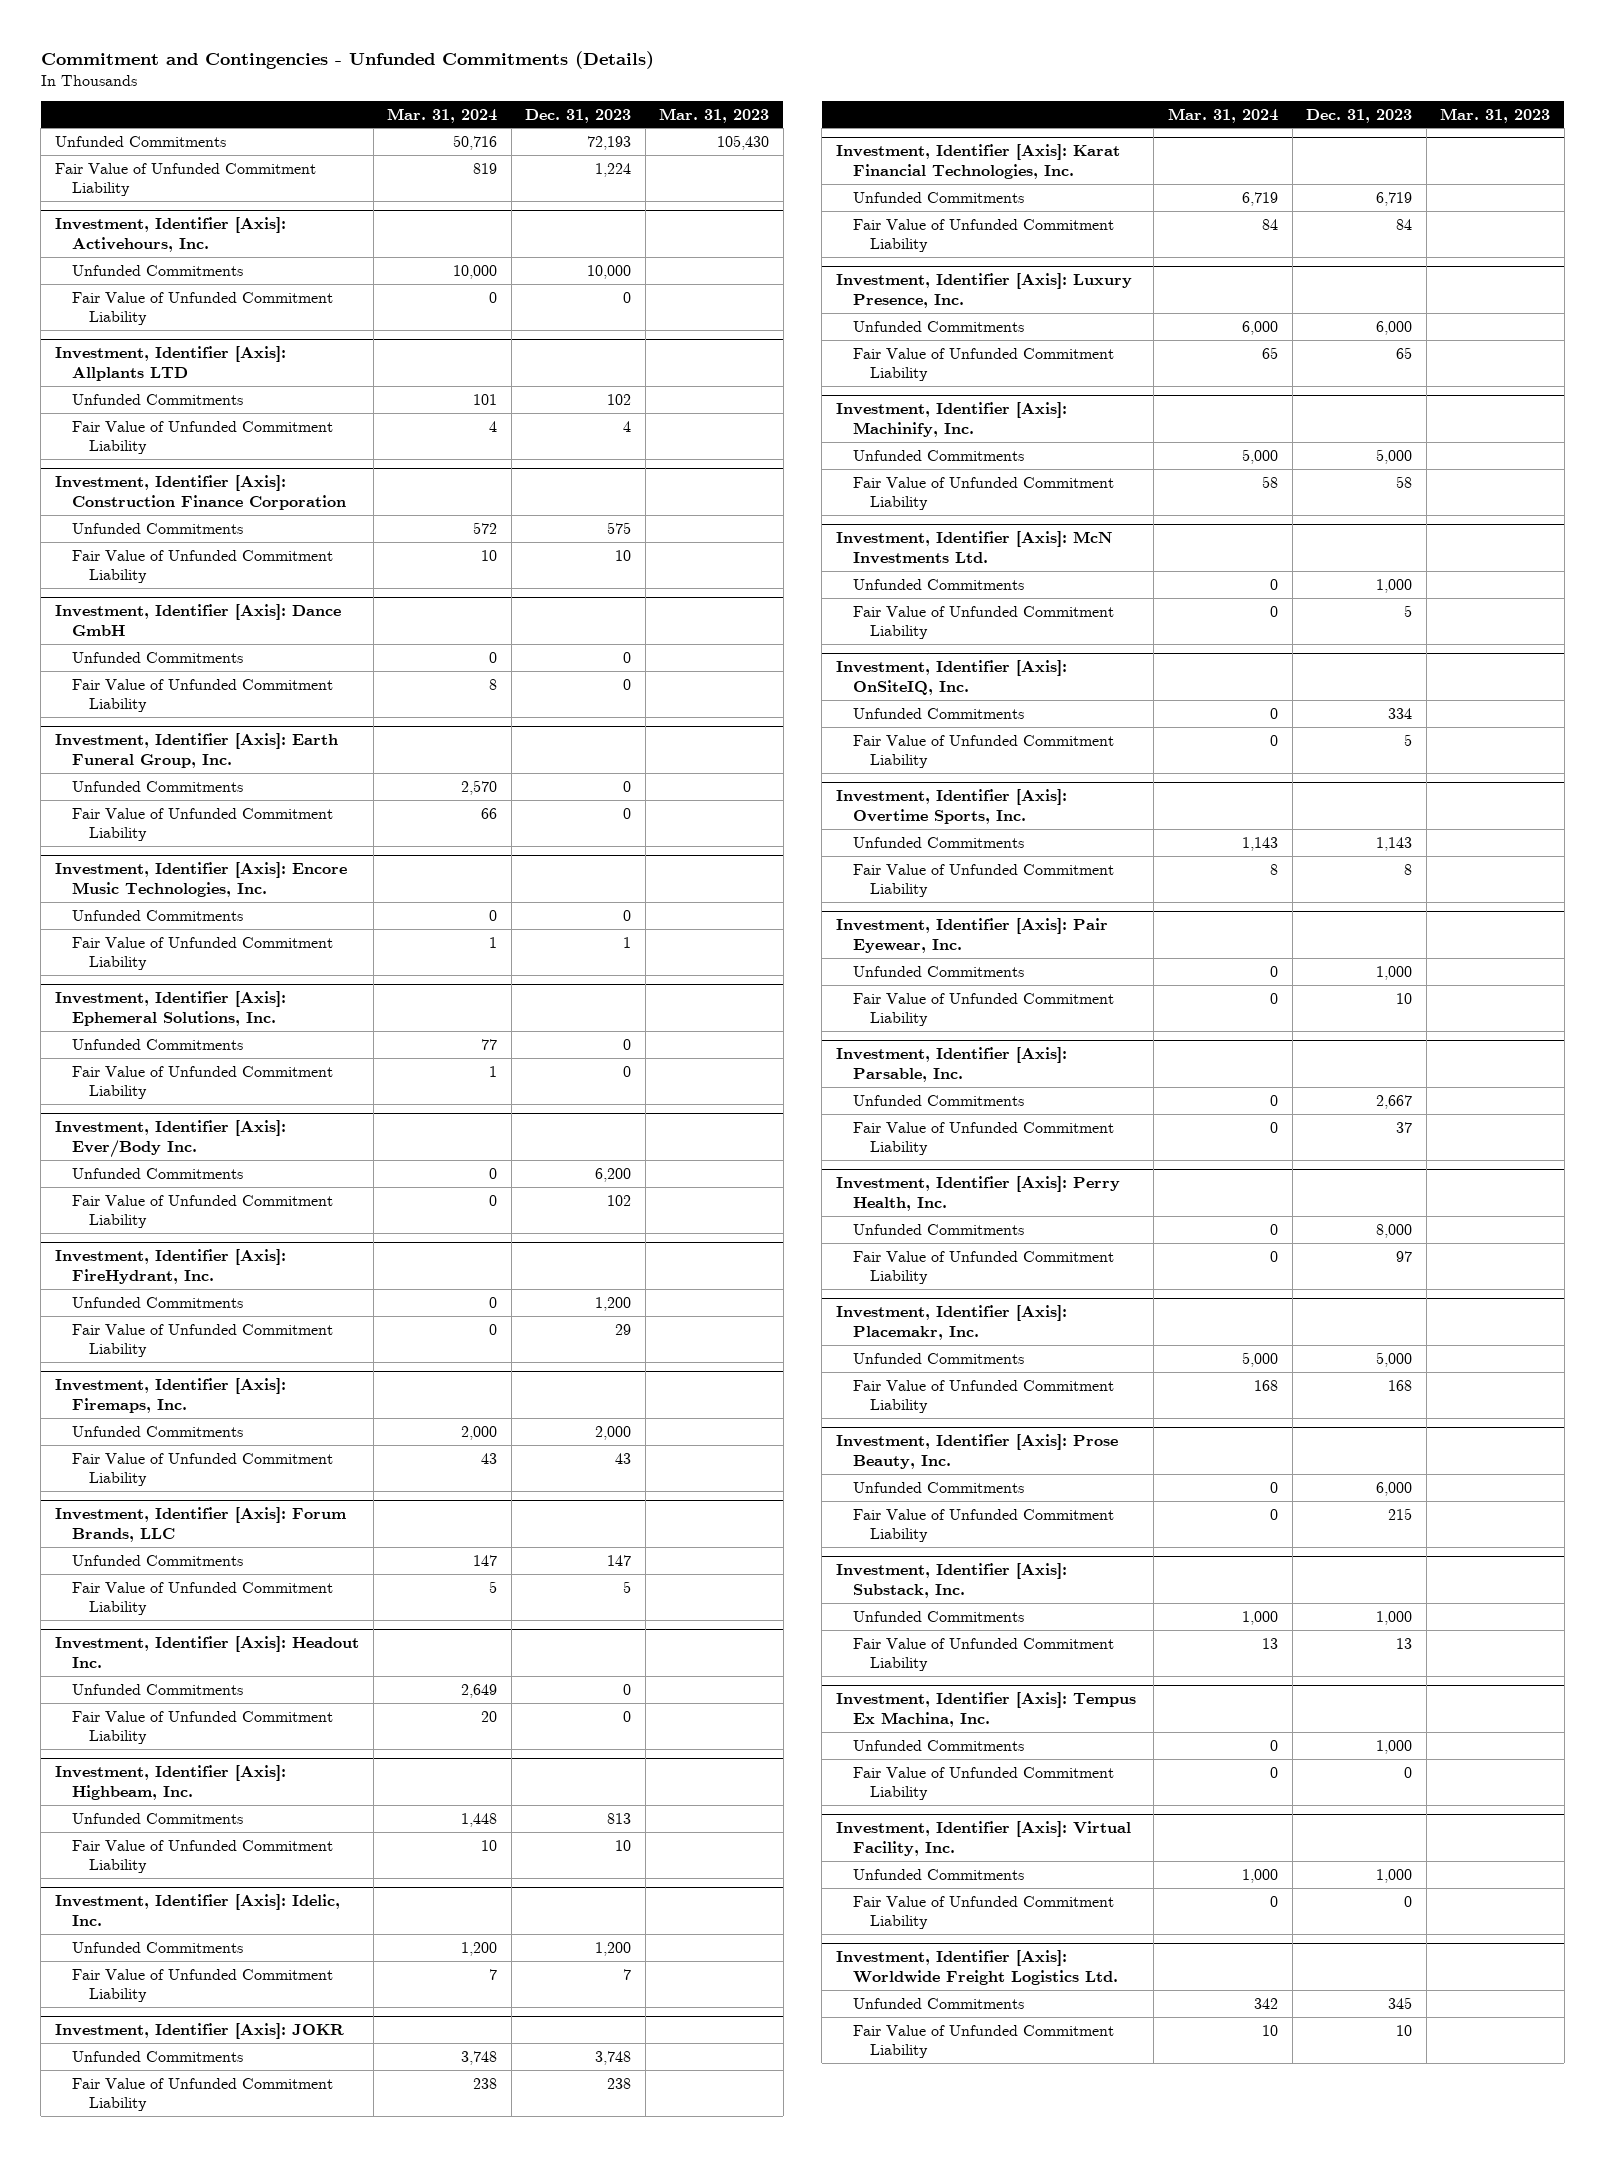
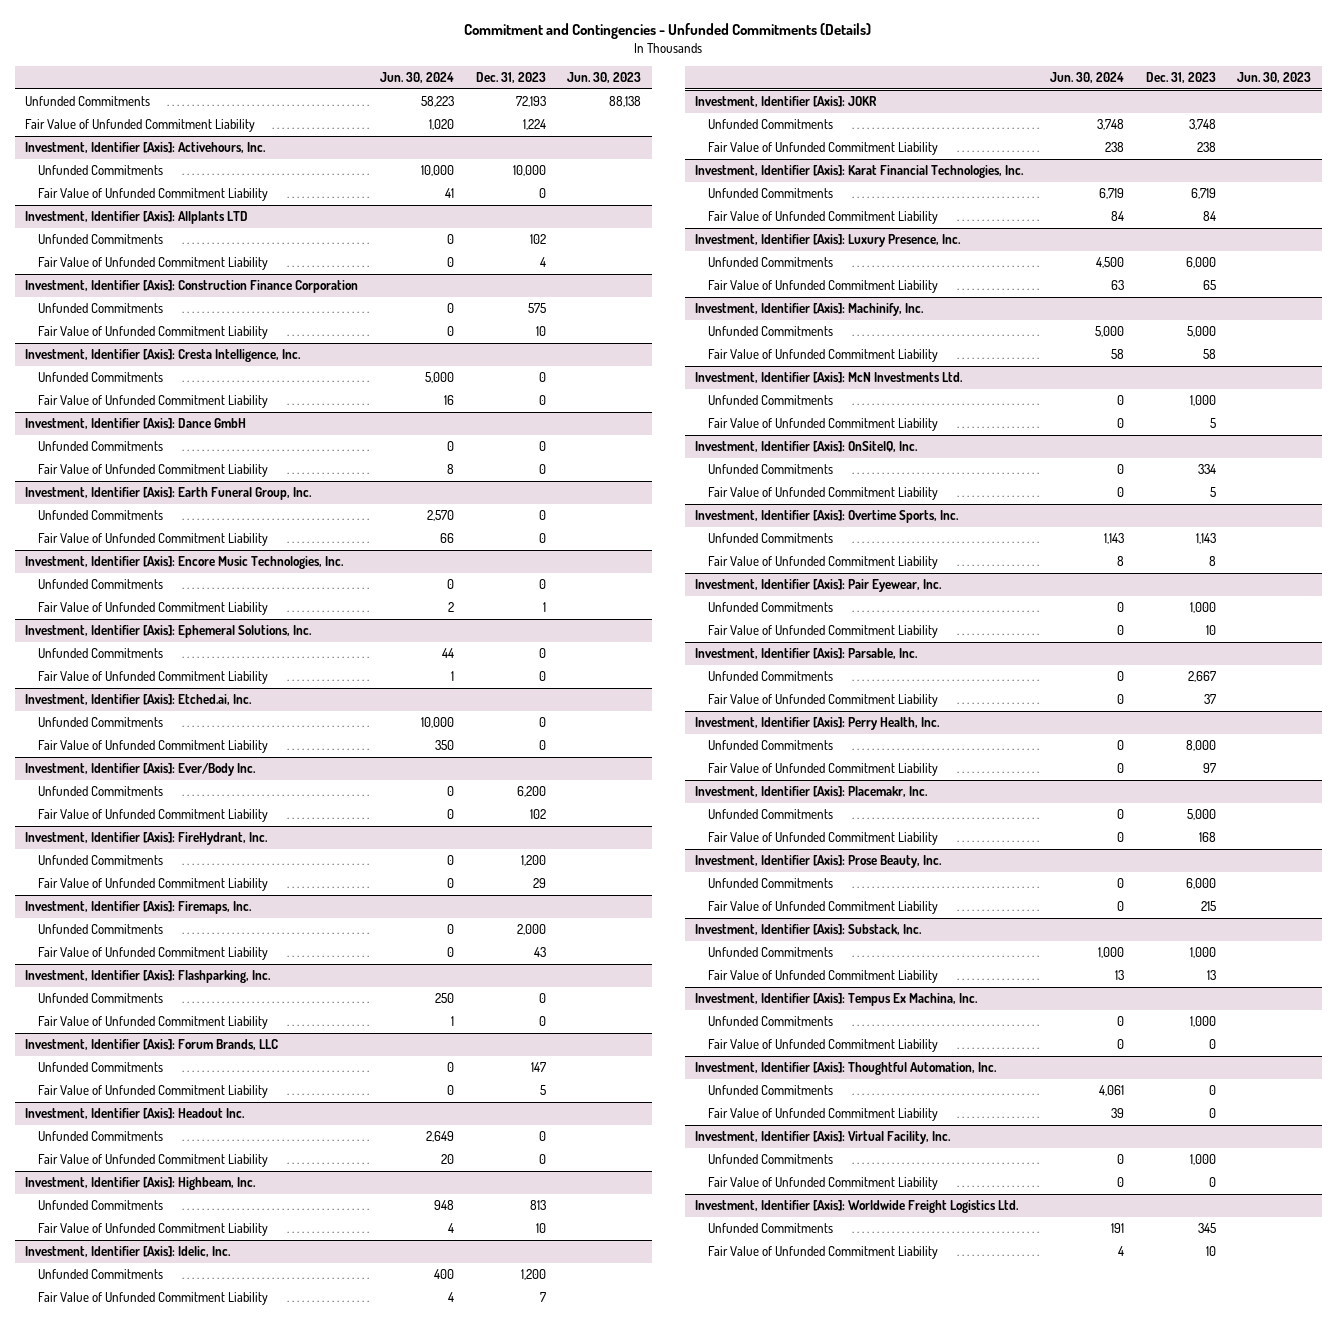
- | Mar. 31, 2024 | Dec. 31, 2023 | Mar. 31, 2023
+ | Jun. 30, 2024 | Dec. 31, 2023 | Jun. 30, 2023
+ Investment, Identifier [Axis]: Cresta Intelligence, Inc.
+ Unfunded Commitments | 5,000 | 0 |
+ Fair Value of Unfunded Commitment Liability | 16 | 0 |
+ Investment, Identifier [Axis]: Etched.ai, Inc.
+ Unfunded Commitments | 10,000 | 0 |
+ Fair Value of Unfunded Commitment Liability | 350 | 0 |
+ Investment, Identifier [Axis]: Flashparking, Inc.
+ Unfunded Commitments | 250 | 0 |
+ Fair Value of Unfunded Commitment Liability | 1 | 0 |
+ Investment, Identifier [Axis]: Thoughtful Automation, Inc.
+ Unfunded Commitments | 4,061 | 0 |
+ Fair Value of Unfunded Commitment Liability | 39 | 0 |

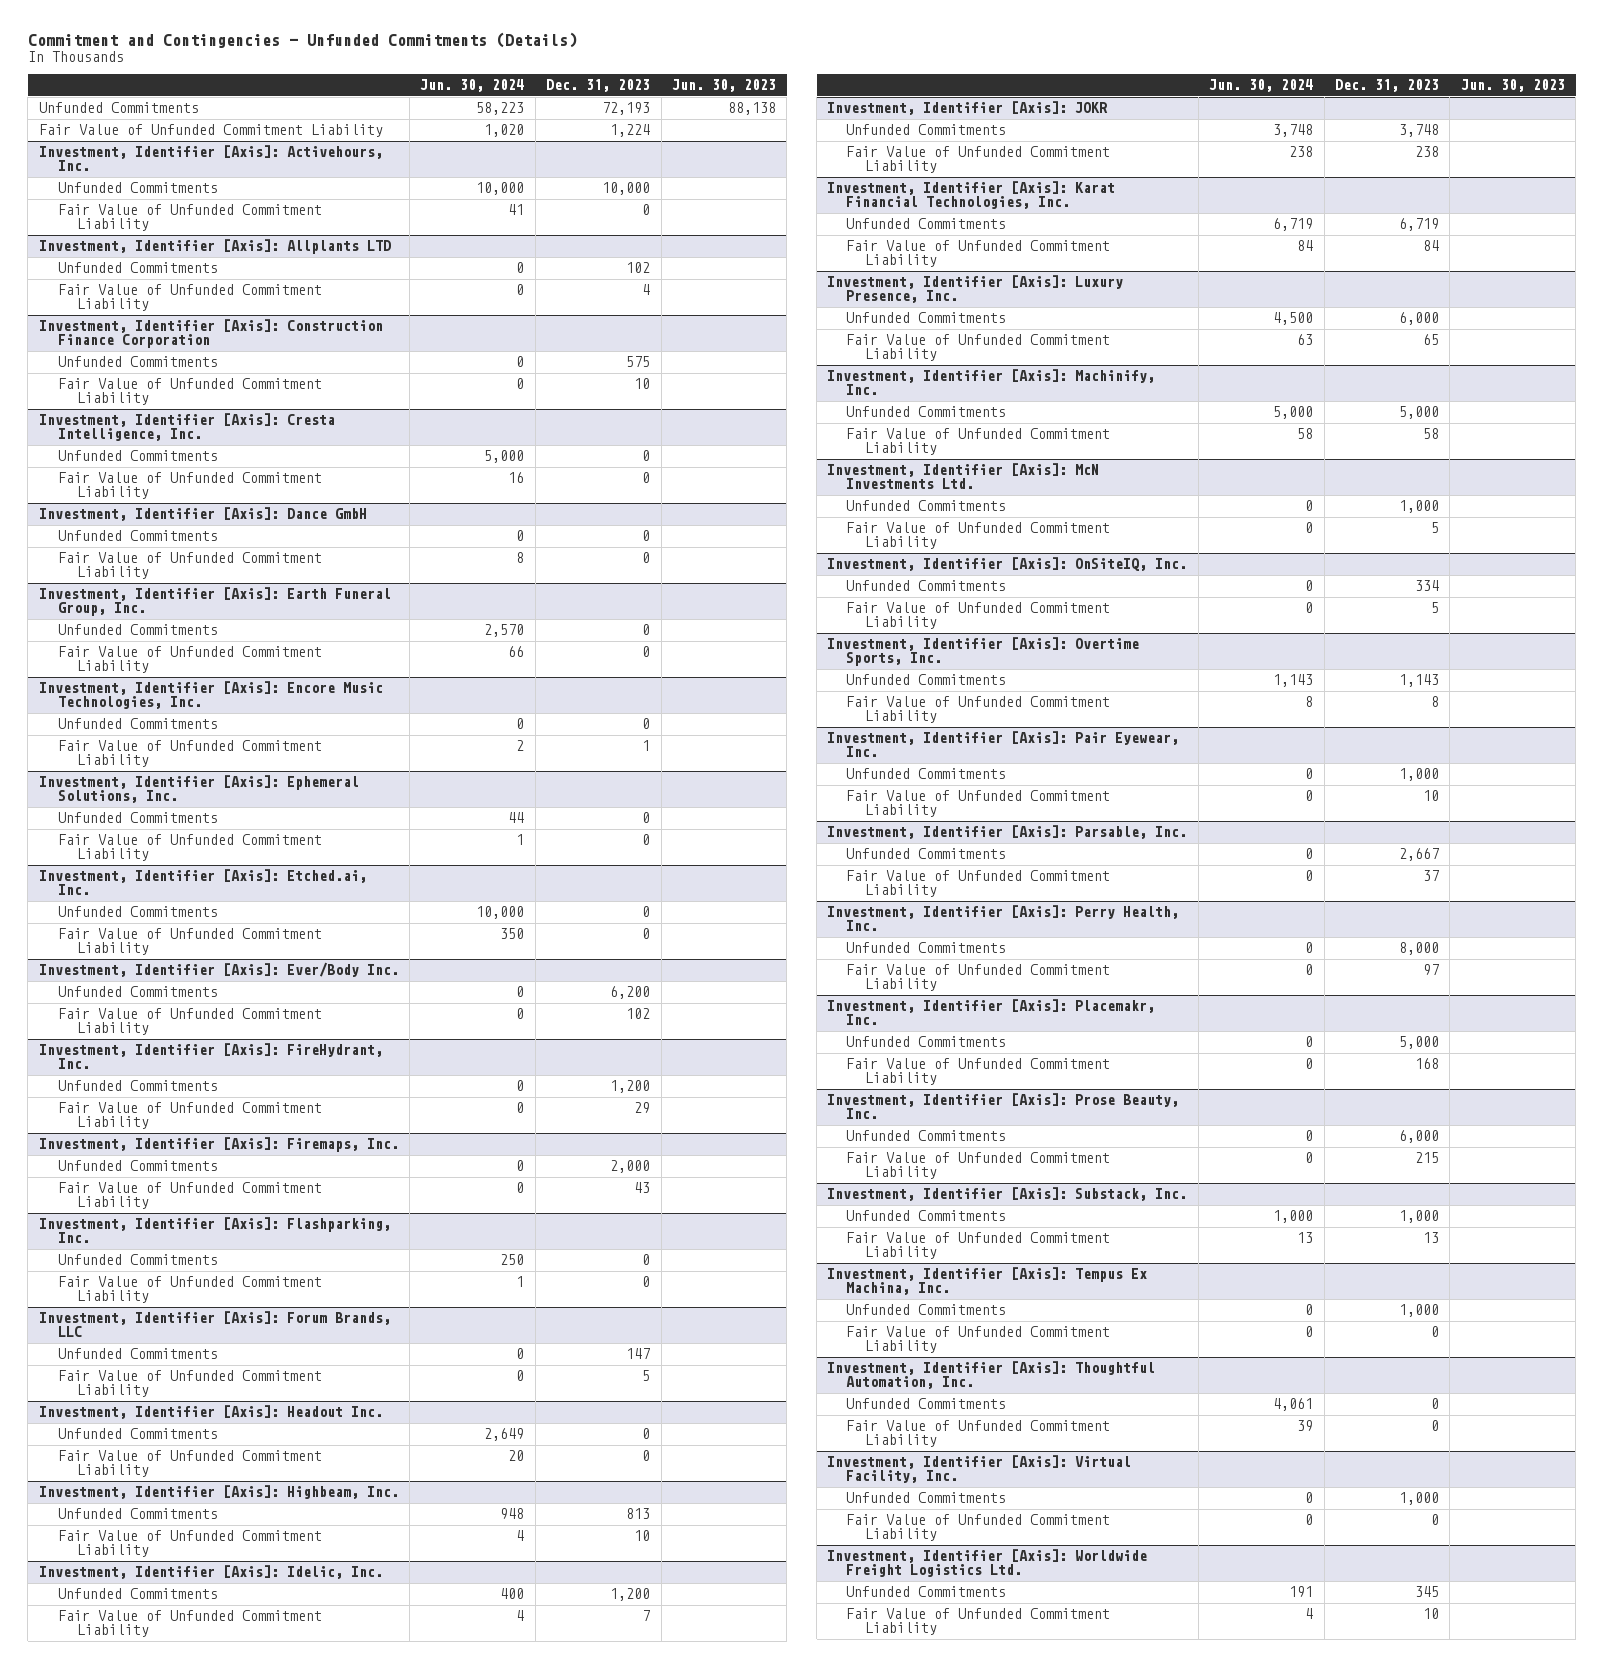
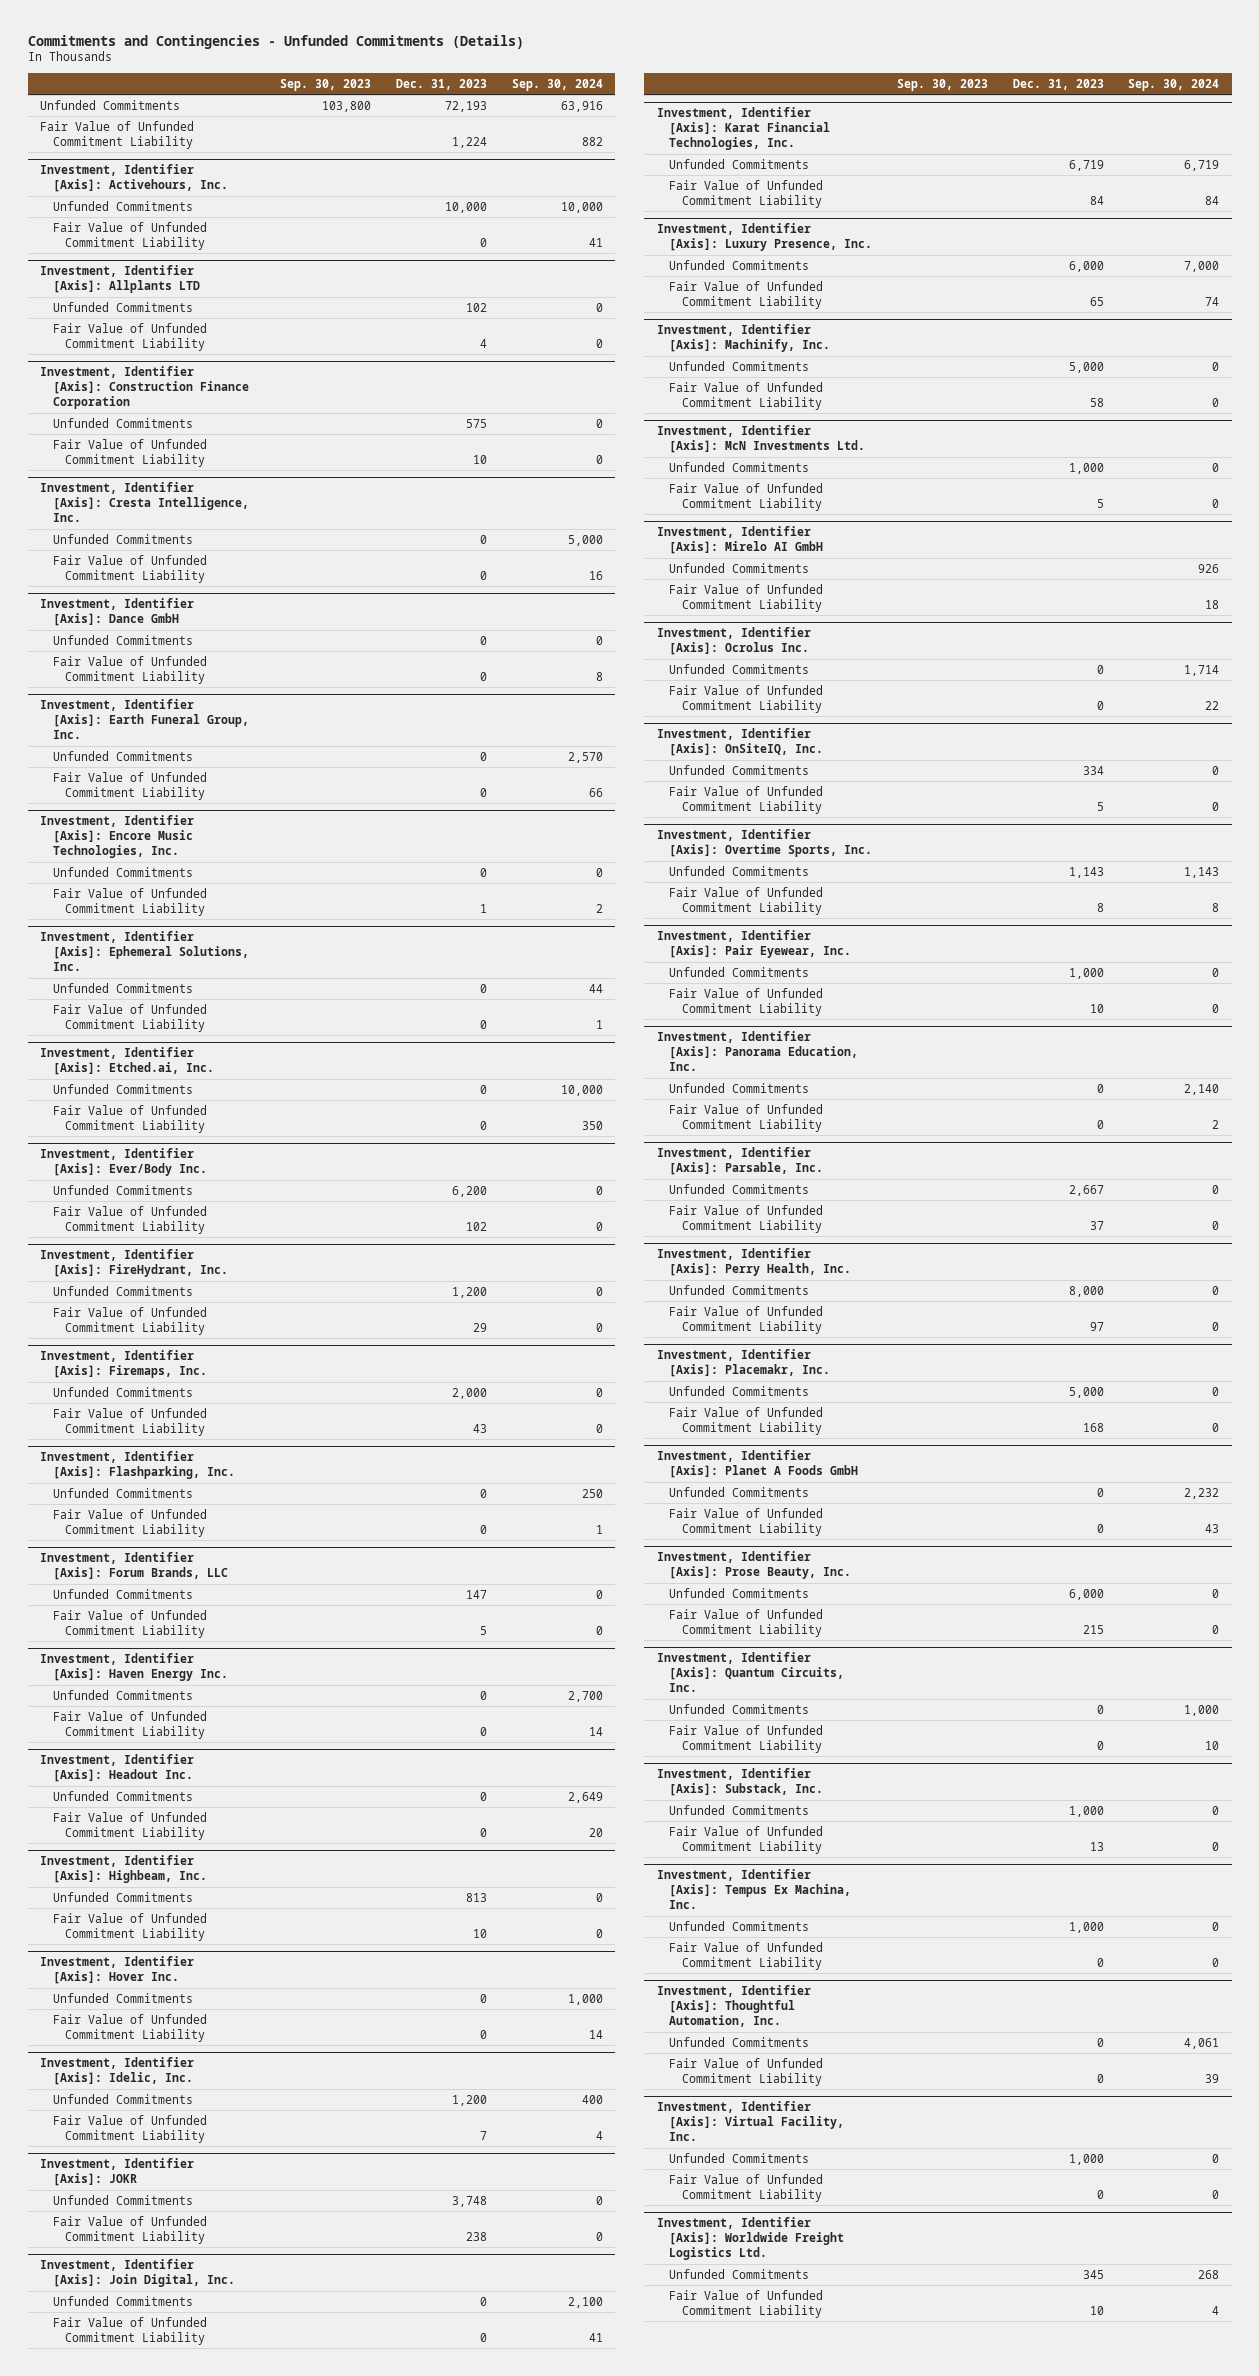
- Commitment and Contingencies - Unfunded Commitments (Details)
+ Commitments and Contingencies - Unfunded Commitments (Details)
- | Jun. 30, 2024 | Dec. 31, 2023 | Jun. 30, 2023
+ | Sep. 30, 2023 | Dec. 31, 2023 | Sep. 30, 2024
+ Investment, Identifier [Axis]: Haven Energy Inc.
+ Unfunded Commitments | | 0 | 2,700
+ Fair Value of Unfunded Commitment Liability | | 0 | 14
+ Investment, Identifier [Axis]: Hover Inc.
+ Unfunded Commitments | | 0 | 1,000
+ Fair Value of Unfunded Commitment Liability | | 0 | 14
+ Investment, Identifier [Axis]: Join Digital, Inc.
+ Unfunded Commitments | | 0 | 2,100
+ Fair Value of Unfunded Commitment Liability | | 0 | 41
+ Investment, Identifier [Axis]: Mirelo AI GmbH
+ Unfunded Commitments | | | 926
+ Fair Value of Unfunded Commitment Liability | | | 18
+ Investment, Identifier [Axis]: Ocrolus Inc.
+ Unfunded Commitments | | 0 | 1,714
+ Fair Value of Unfunded Commitment Liability | | 0 | 22
+ Investment, Identifier [Axis]: Panorama Education, Inc.
+ Unfunded Commitments | | 0 | 2,140
+ Fair Value of Unfunded Commitment Liability | | 0 | 2
+ Investment, Identifier [Axis]: Planet A Foods GmbH
+ Unfunded Commitments | | 0 | 2,232
+ Fair Value of Unfunded Commitment Liability | | 0 | 43
+ Investment, Identifier [Axis]: Quantum Circuits, Inc.
+ Unfunded Commitments | | 0 | 1,000
+ Fair Value of Unfunded Commitment Liability | | 0 | 10

